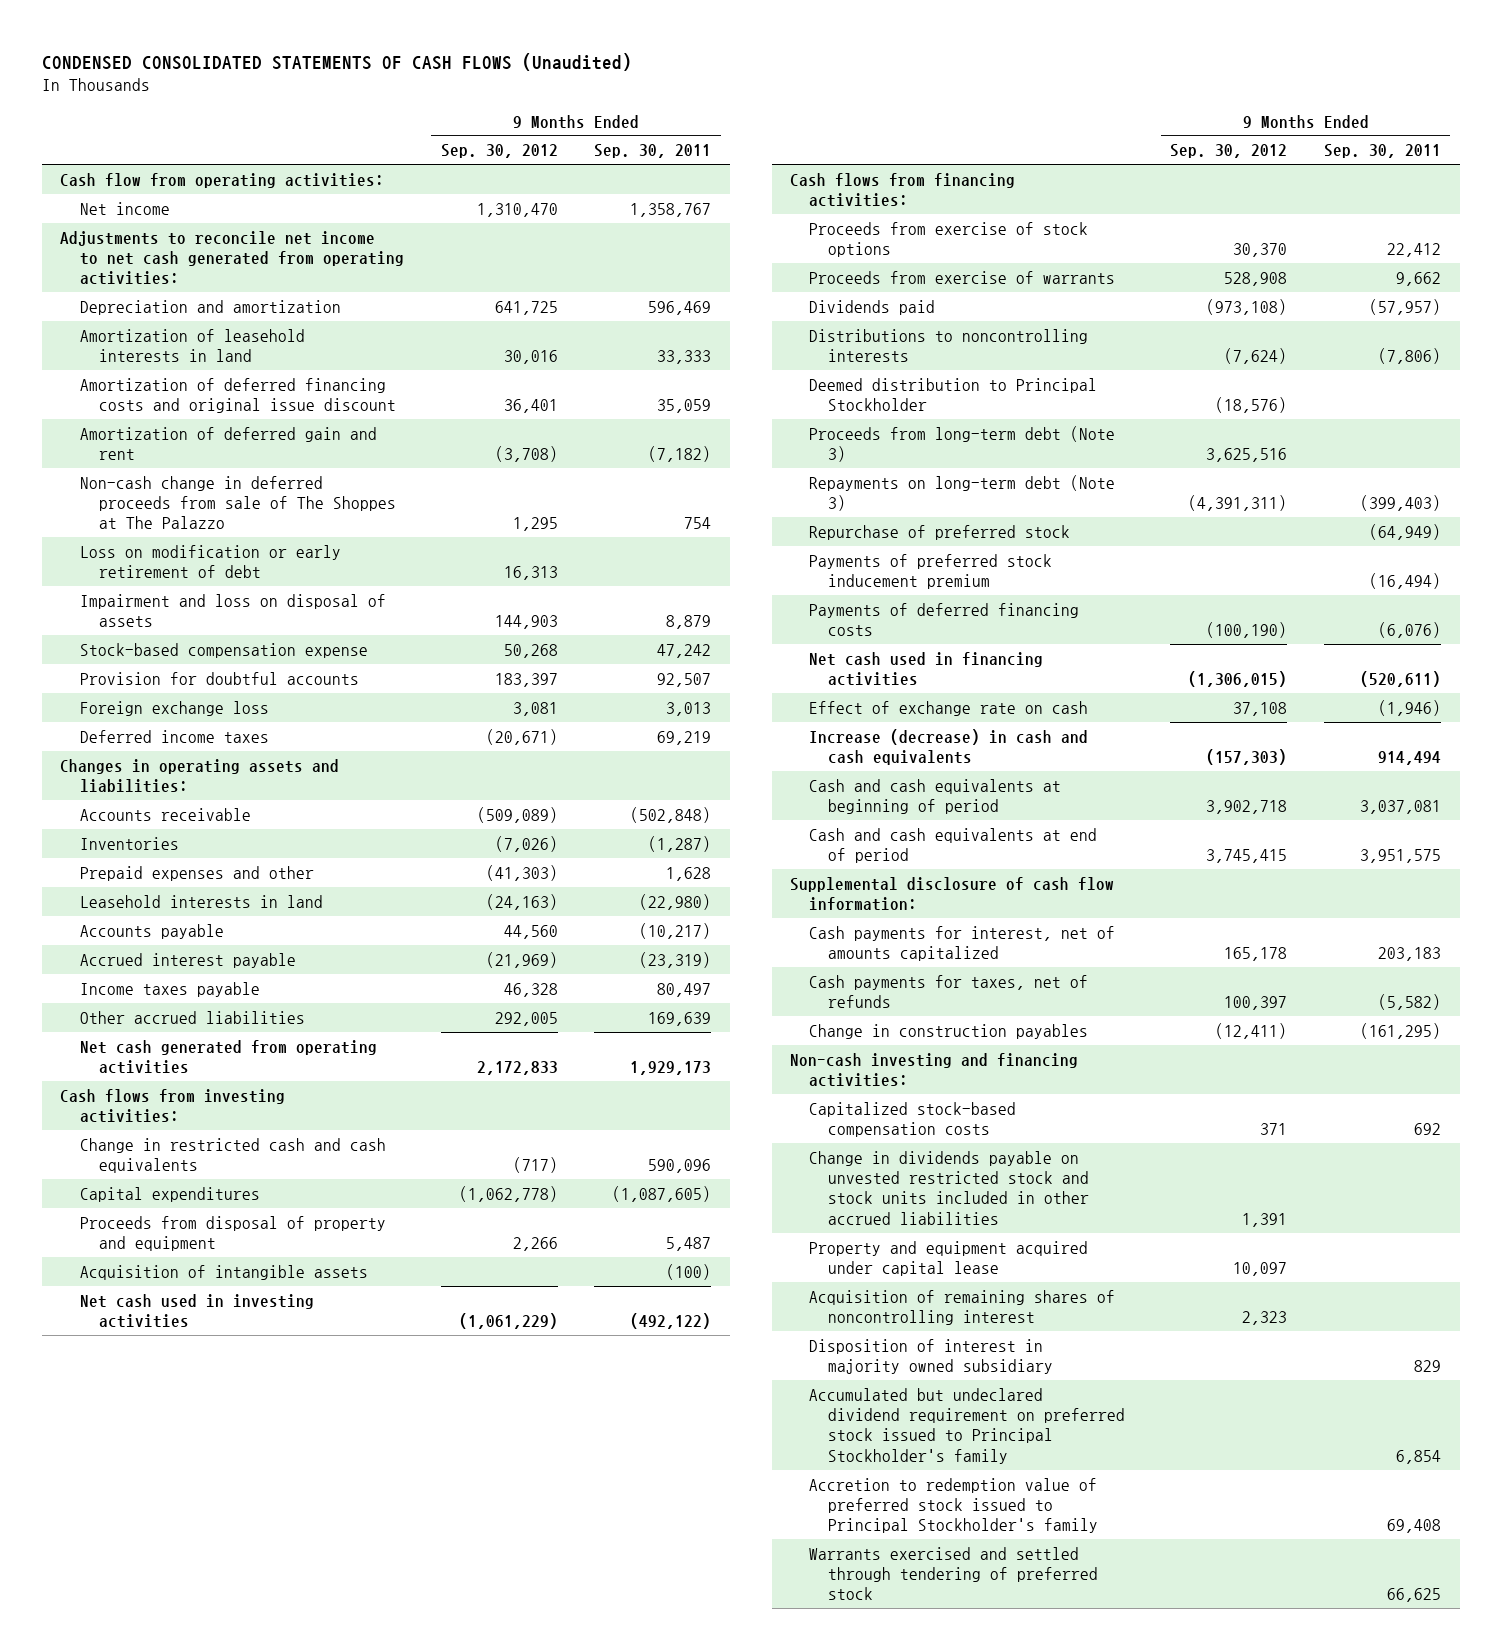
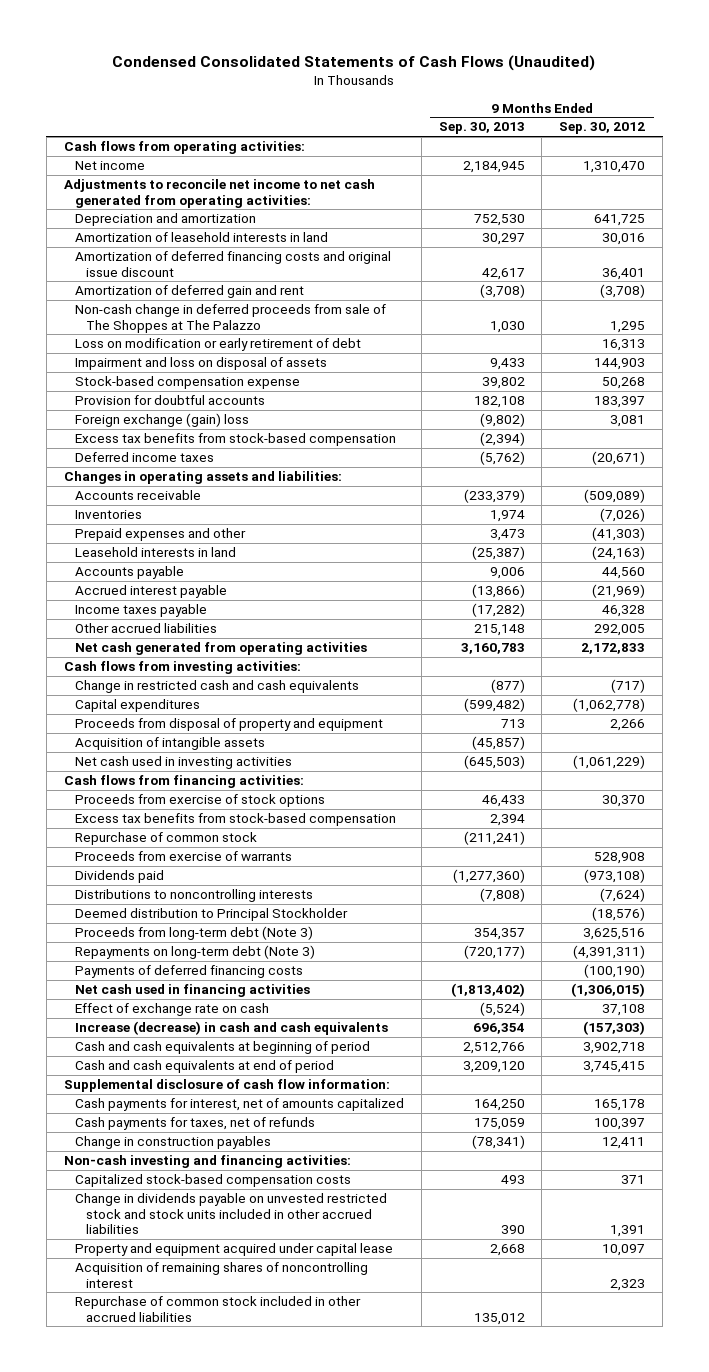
- CONDENSED CONSOLIDATED STATEMENTS OF CASH FLOWS (Unaudited)
+ Condensed Consolidated Statements of Cash Flows (Unaudited)
- | 9 Months Ended Sep. 30, 2012 | 9 Months Ended Sep. 30, 2011
+ | 9 Months Ended Sep. 30, 2013 | 9 Months Ended Sep. 30, 2012
- Cash flow from operating activities:
+ Cash flows from operating activities:
- Foreign exchange loss | 3,081 | 3,013
+ Foreign exchange (gain) loss | (9,802) | 3,081
+ Excess tax benefits from stock-based compensation | (2,394) |
+ Excess tax benefits from stock-based compensation | 2,394 |
+ Repurchase of common stock | (211,241) |
- Repurchase of preferred stock | | (64,949)
- Payments of preferred stock inducement premium | | (16,494)
- Change in construction payables | (12,411) | (161,295)
+ Change in construction payables | (78,341) | 12,411
- Disposition of interest in majority owned subsidiary | | 829
- Accumulated but undeclared dividend requirement on preferred stock issued to Principal Stockholder's family | | 6,854
- Accretion to redemption value of preferred stock issued to Principal Stockholder's family | | 69,408
- Warrants exercised and settled through tendering of preferred stock | | 66,625
+ Repurchase of common stock included in other accrued liabilities | 135,012 |

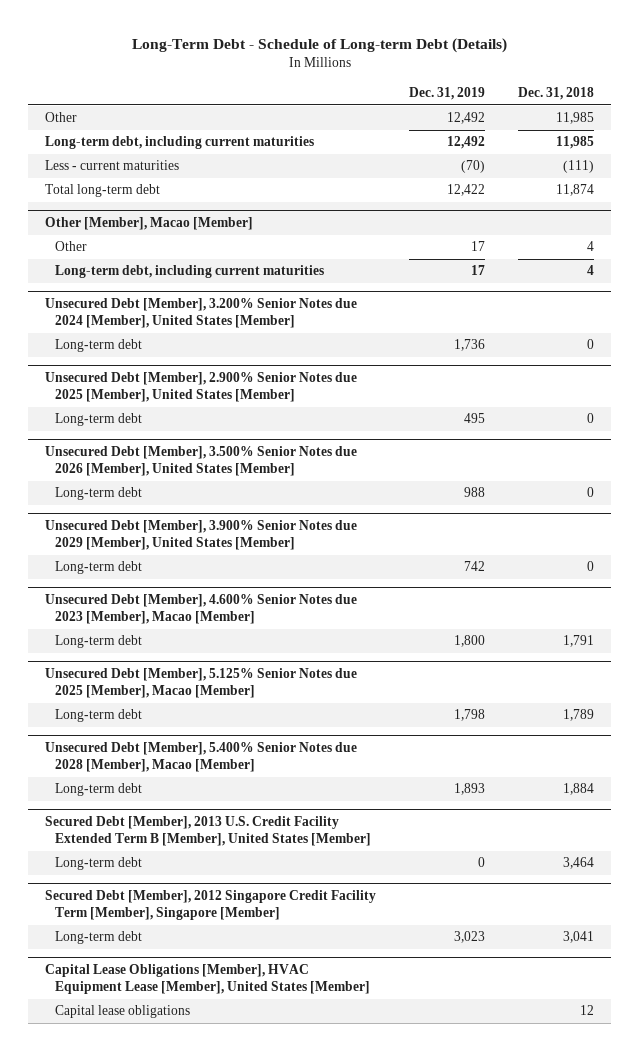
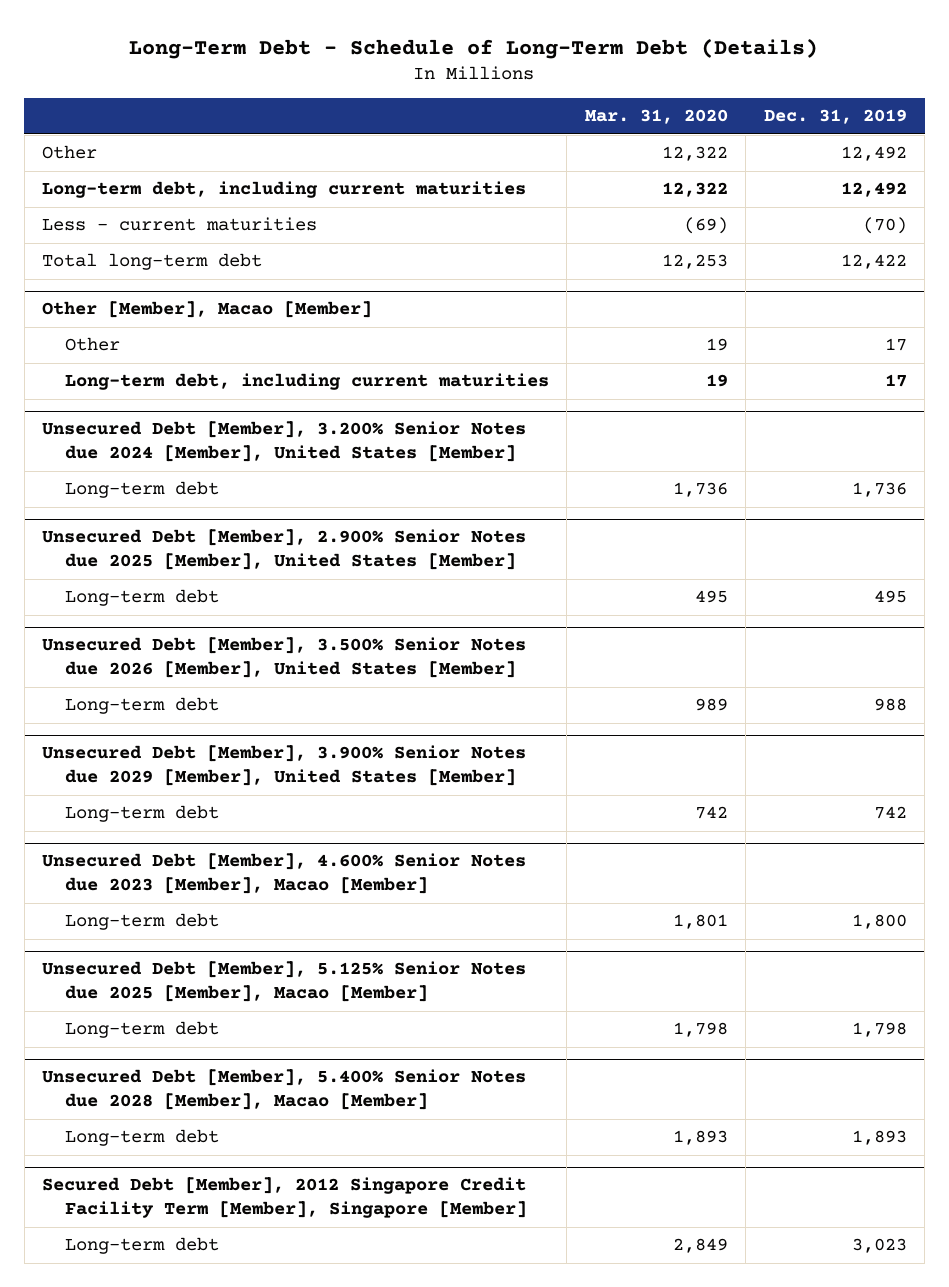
- Long-Term Debt - Schedule of Long-term Debt (Details)
+ Long-Term Debt - Schedule of Long-Term Debt (Details)
- | Dec. 31, 2019 | Dec. 31, 2018
+ | Mar. 31, 2020 | Dec. 31, 2019
- Secured Debt [Member], 2013 U.S. Credit Facility Extended Term B [Member], United States [Member]
- Long-term debt | 0 | 3,464
- Capital Lease Obligations [Member], HVAC Equipment Lease [Member], United States [Member]
- Capital lease obligations | | 12

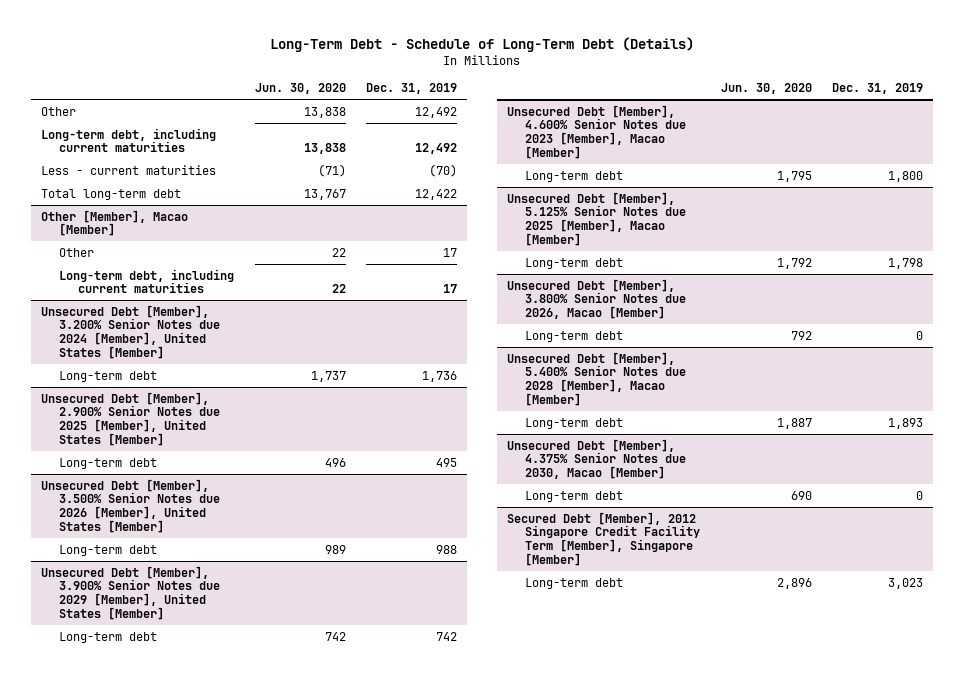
- | Mar. 31, 2020 | Dec. 31, 2019
+ | Jun. 30, 2020 | Dec. 31, 2019
+ Unsecured Debt [Member], 3.800% Senior Notes due 2026, Macao [Member]
+ Long-term debt | 792 | 0
+ Unsecured Debt [Member], 4.375% Senior Notes due 2030, Macao [Member]
+ Long-term debt | 690 | 0

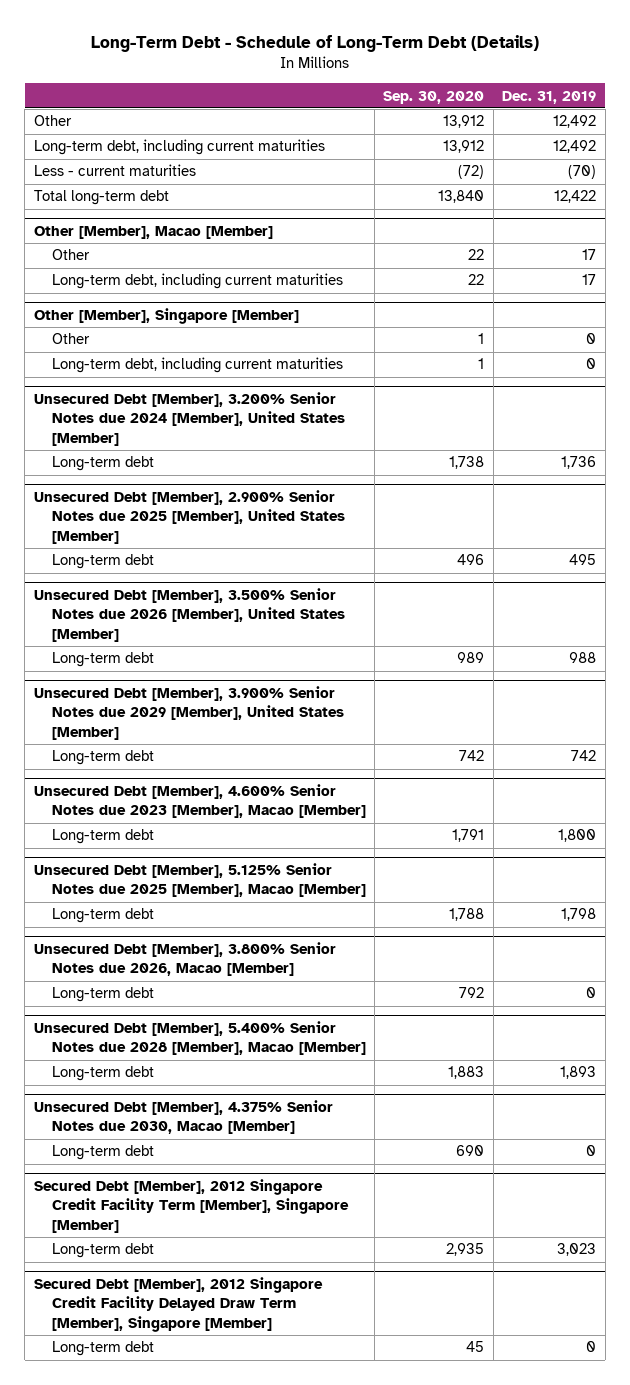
- | Jun. 30, 2020 | Dec. 31, 2019
+ | Sep. 30, 2020 | Dec. 31, 2019
+ Other [Member], Singapore [Member]
+ Other | 1 | 0
+ Long-term debt, including current maturities | 1 | 0
+ Secured Debt [Member], 2012 Singapore Credit Facility Delayed Draw Term [Member], Singapore [Member]
+ Long-term debt | 45 | 0

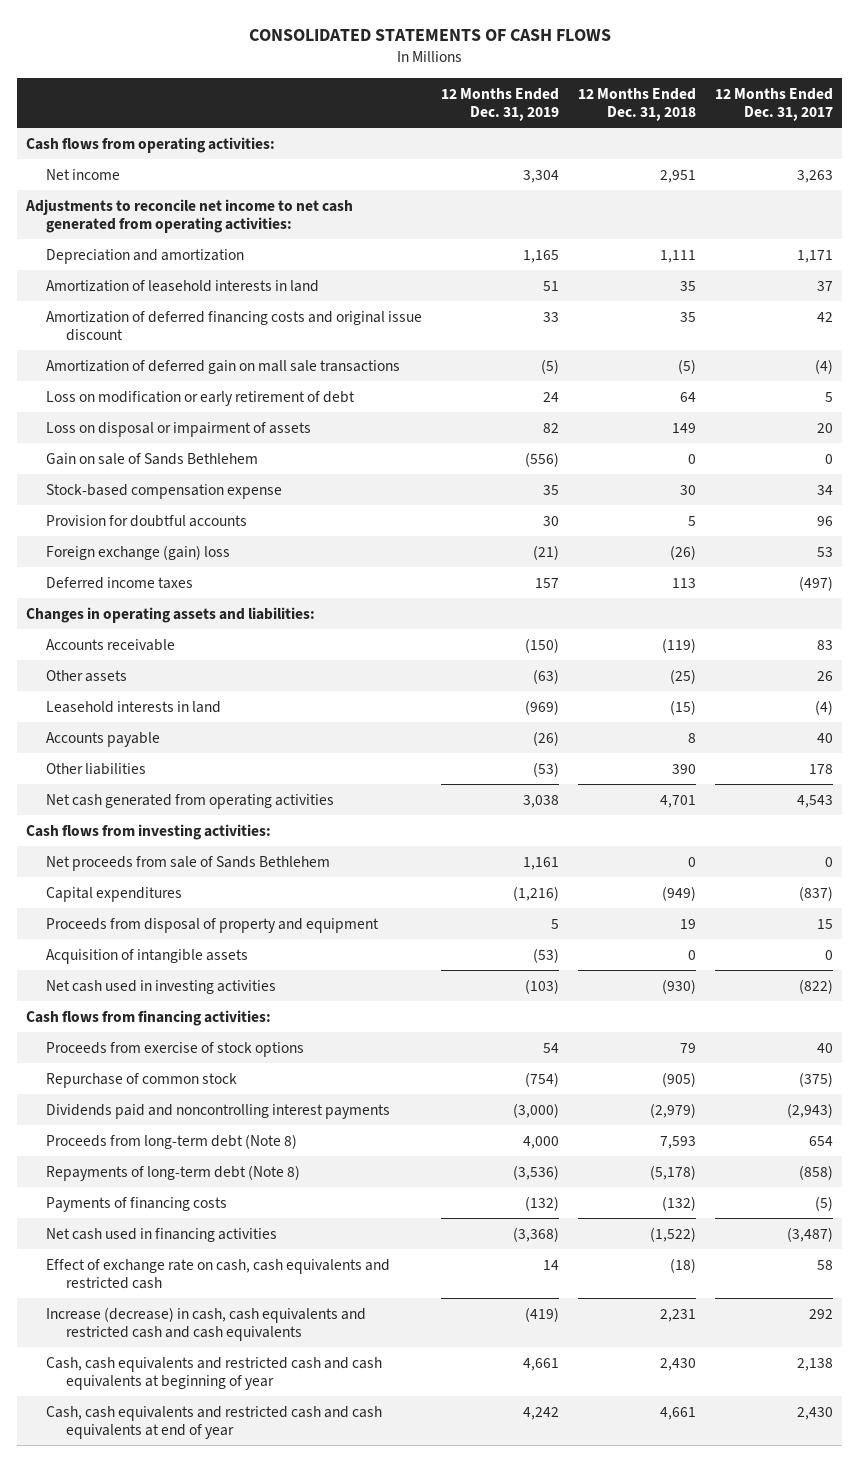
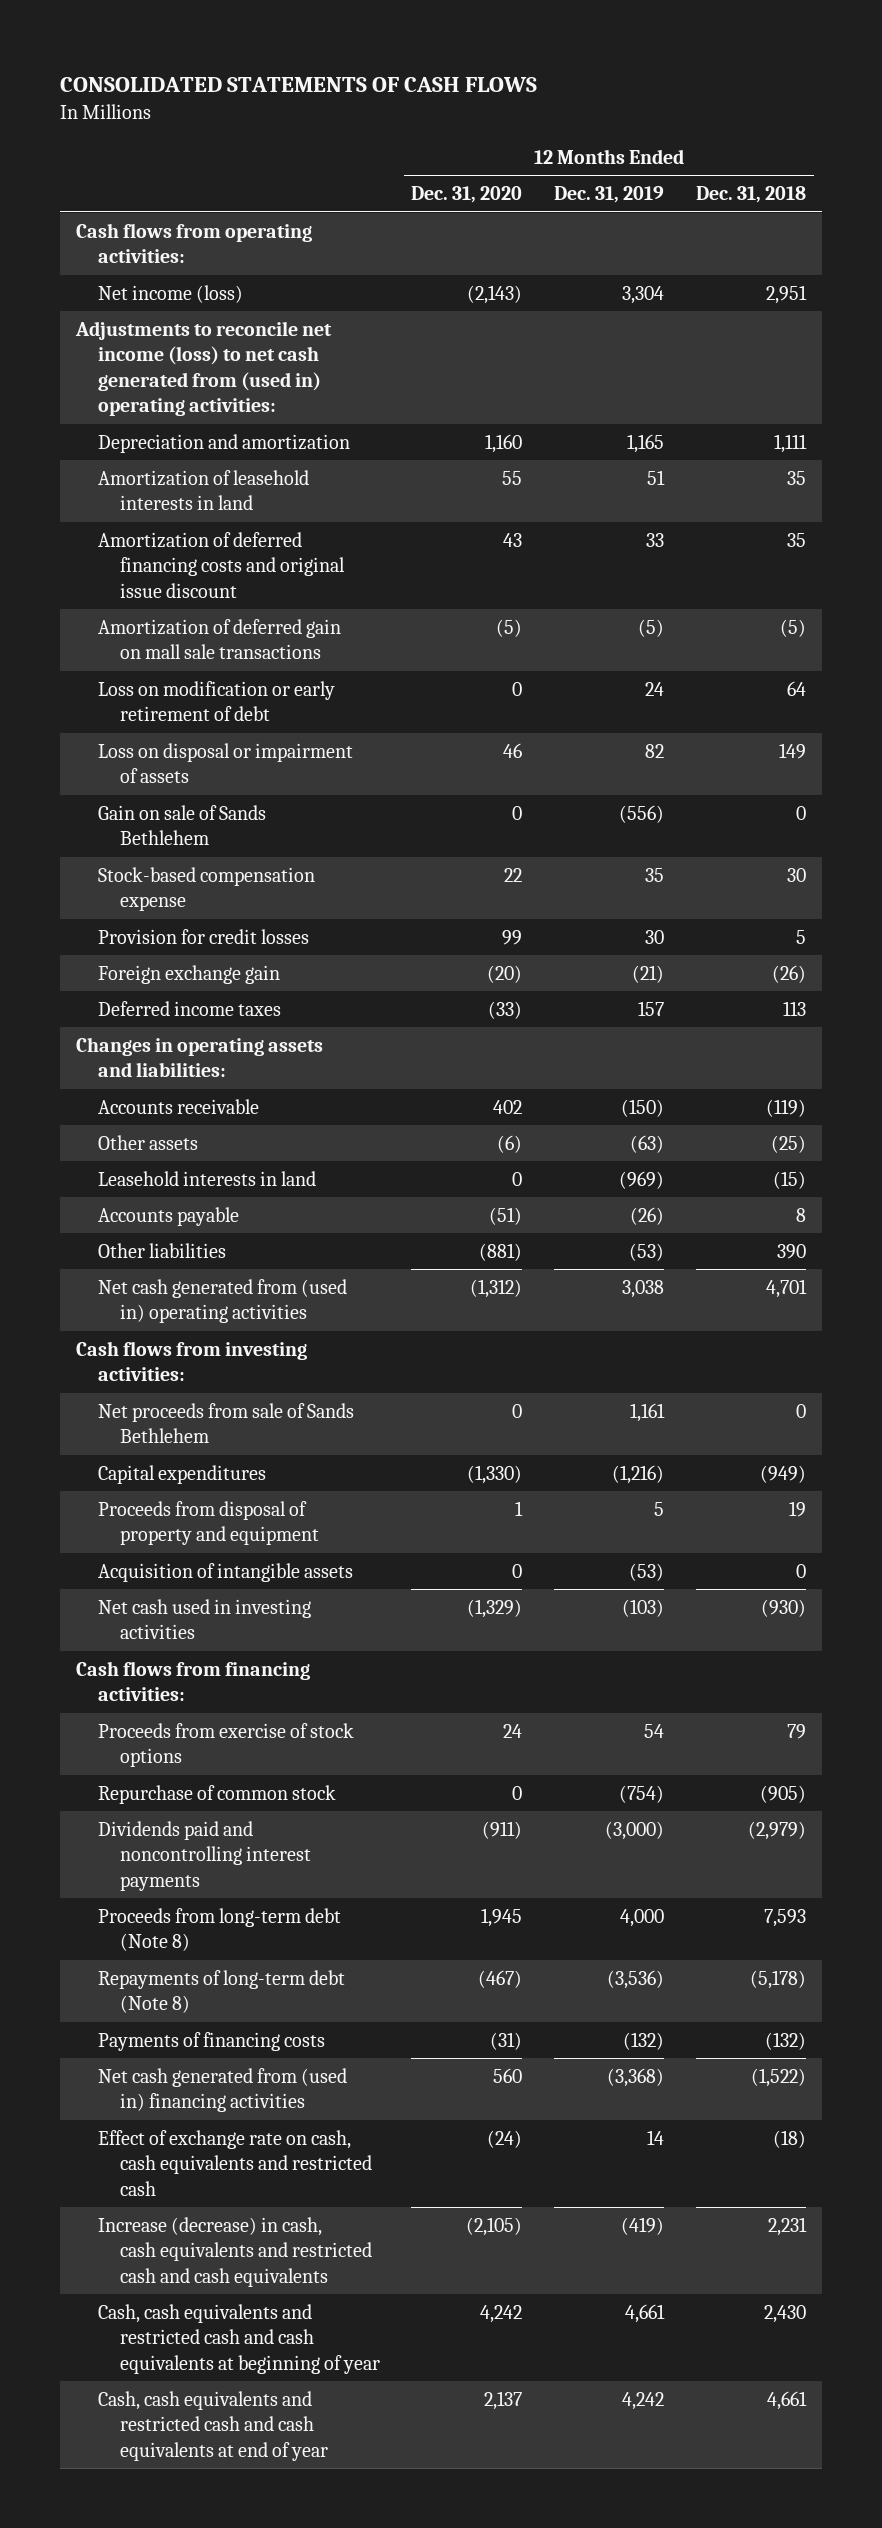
- | 12 Months Ended Dec. 31, 2019 | 12 Months Ended Dec. 31, 2018 | 12 Months Ended Dec. 31, 2017
+ | 12 Months Ended Dec. 31, 2020 | 12 Months Ended Dec. 31, 2019 | 12 Months Ended Dec. 31, 2018
- Net income | 3,304 | 2,951 | 3,263
- Adjustments to reconcile net income to net cash generated from operating activities:
+ Net income (loss) | (2,143) | 3,304 | 2,951
+ Adjustments to reconcile net income (loss) to net cash generated from (used in) operating activities:
- Provision for doubtful accounts | 30 | 5 | 96
- Foreign exchange (gain) loss | (21) | (26) | 53
+ Provision for credit losses | 99 | 30 | 5
+ Foreign exchange gain | (20) | (21) | (26)
- Net cash generated from operating activities | 3,038 | 4,701 | 4,543
+ Net cash generated from (used in) operating activities | (1,312) | 3,038 | 4,701
- Net cash used in financing activities | (3,368) | (1,522) | (3,487)
+ Net cash generated from (used in) financing activities | 560 | (3,368) | (1,522)

